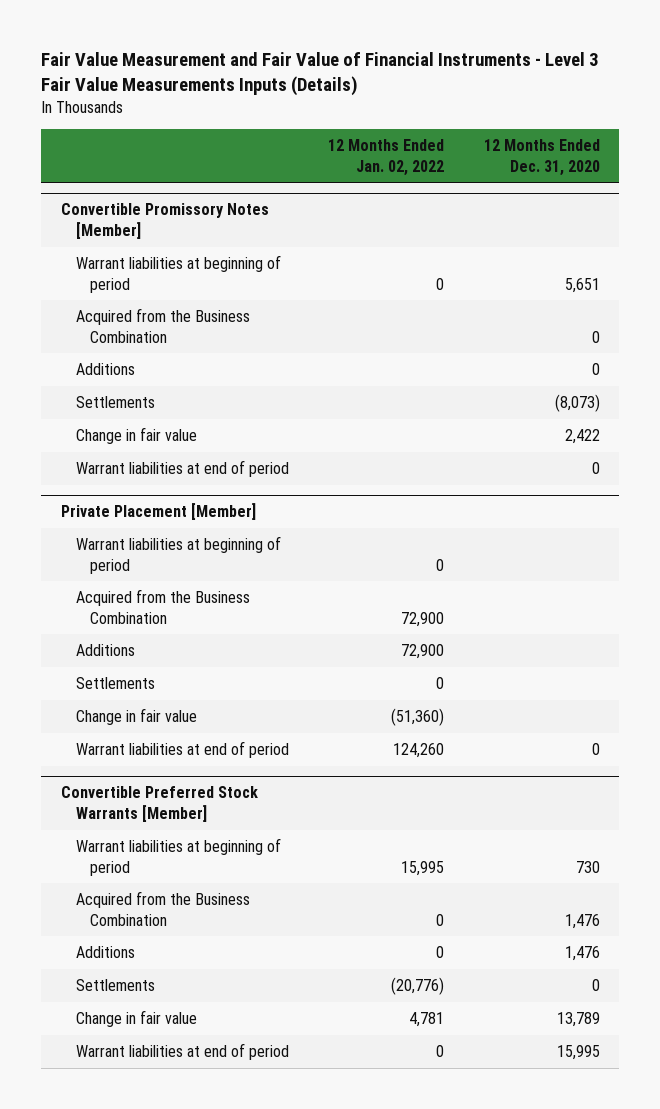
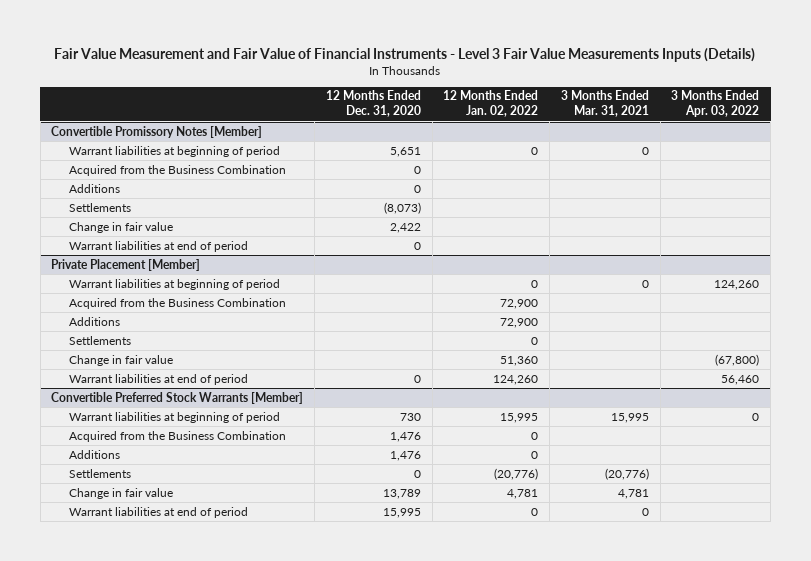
- | 12 Months Ended Jan. 02, 2022 | 12 Months Ended Dec. 31, 2020
+ | 12 Months Ended Dec. 31, 2020 | 12 Months Ended Jan. 02, 2022 | 3 Months Ended Mar. 31, 2021 | 3 Months Ended Apr. 03, 2022
@ Private Placement [Member]
- Change in fair value | (51,360) |
+ Change in fair value | | 51,360 | | (67,800)

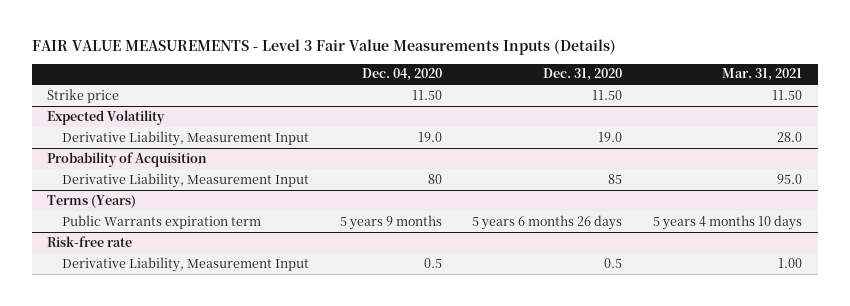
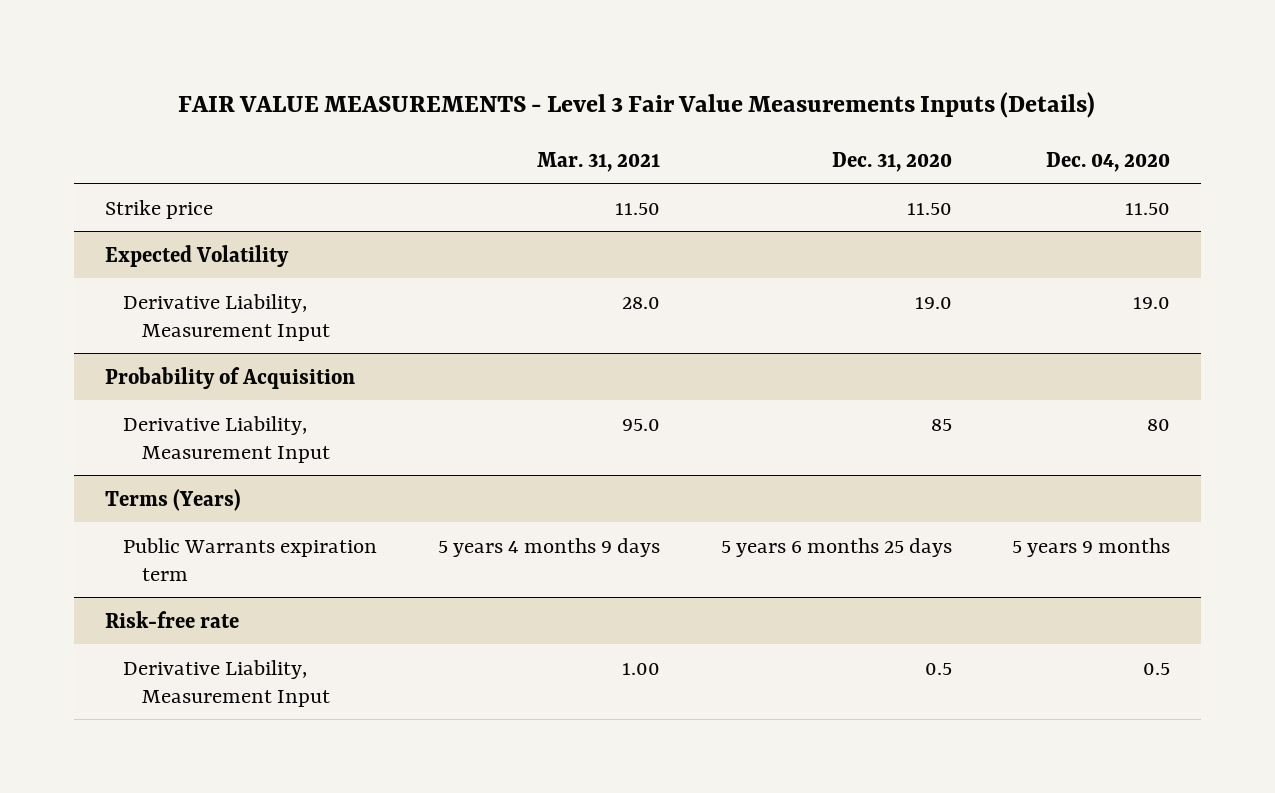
- | Dec. 04, 2020 | Dec. 31, 2020 | Mar. 31, 2021
+ | Mar. 31, 2021 | Dec. 31, 2020 | Dec. 04, 2020
@ Terms (Years)
- Public Warrants expiration term | 5 years 9 months | 5 years 6 months 26 days | 5 years 4 months 10 days
+ Public Warrants expiration term | 5 years 4 months 9 days | 5 years 6 months 25 days | 5 years 9 months

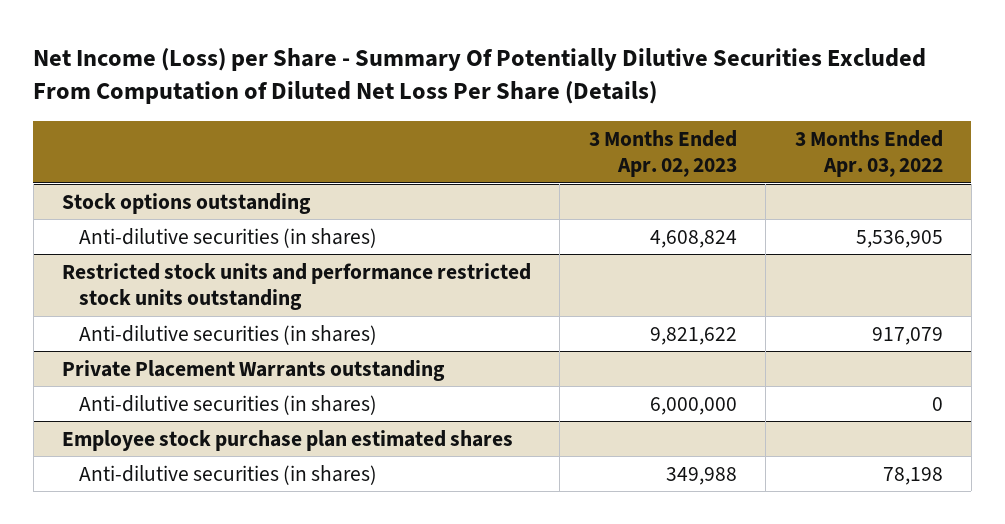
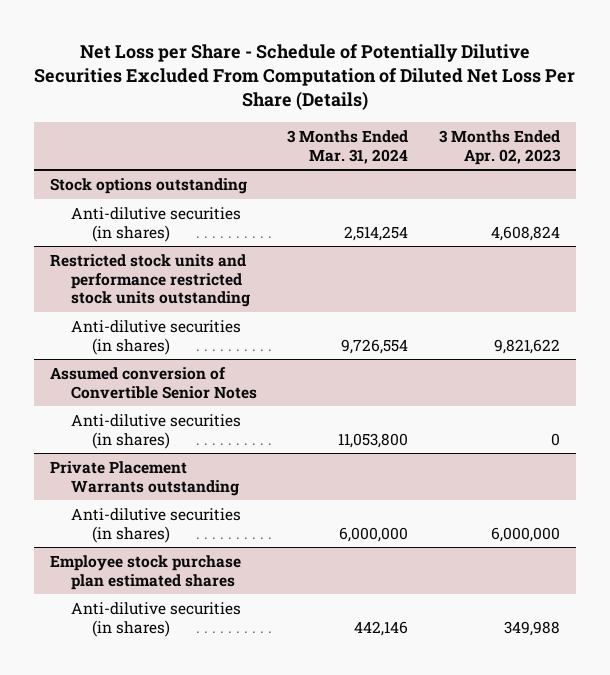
- Net Income (Loss) per Share - Summary Of Potentially Dilutive Securities Excluded From Computation of Diluted Net Loss Per Share (Details)
+ Net Loss per Share - Schedule of Potentially Dilutive Securities Excluded From Computation of Diluted Net Loss Per Share (Details)
- | 3 Months Ended Apr. 02, 2023 | 3 Months Ended Apr. 03, 2022
+ | 3 Months Ended Mar. 31, 2024 | 3 Months Ended Apr. 02, 2023
+ Assumed conversion of Convertible Senior Notes
+ Anti-dilutive securities (in shares) | 11,053,800 | 0

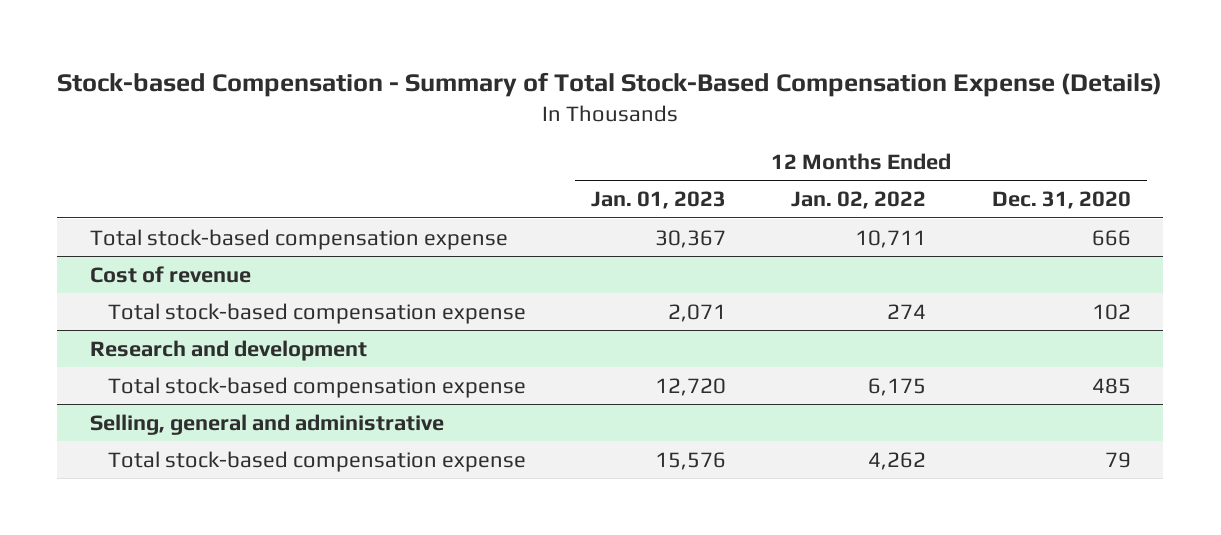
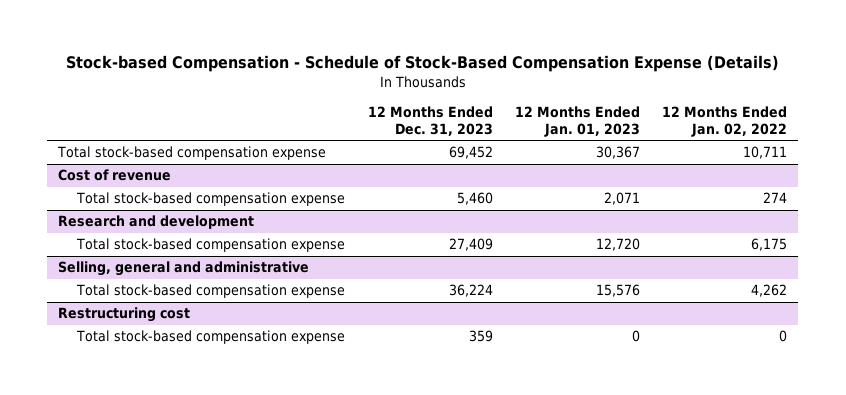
- Stock-based Compensation - Summary of Total Stock-Based Compensation Expense (Details)
+ Stock-based Compensation - Schedule of Stock-Based Compensation Expense (Details)
- | 12 Months Ended Jan. 01, 2023 | 12 Months Ended Jan. 02, 2022 | 12 Months Ended Dec. 31, 2020
+ | 12 Months Ended Dec. 31, 2023 | 12 Months Ended Jan. 01, 2023 | 12 Months Ended Jan. 02, 2022
+ Restructuring cost
+ Total stock-based compensation expense | 359 | 0 | 0

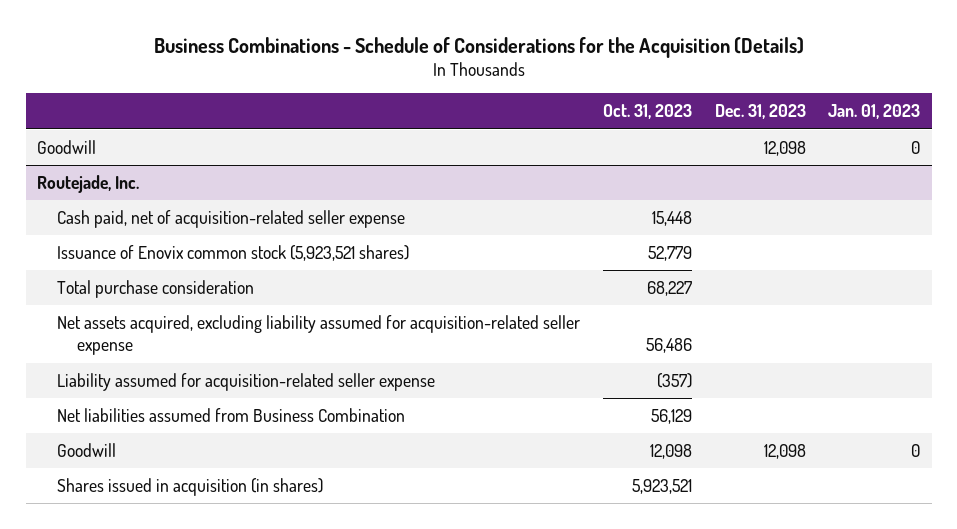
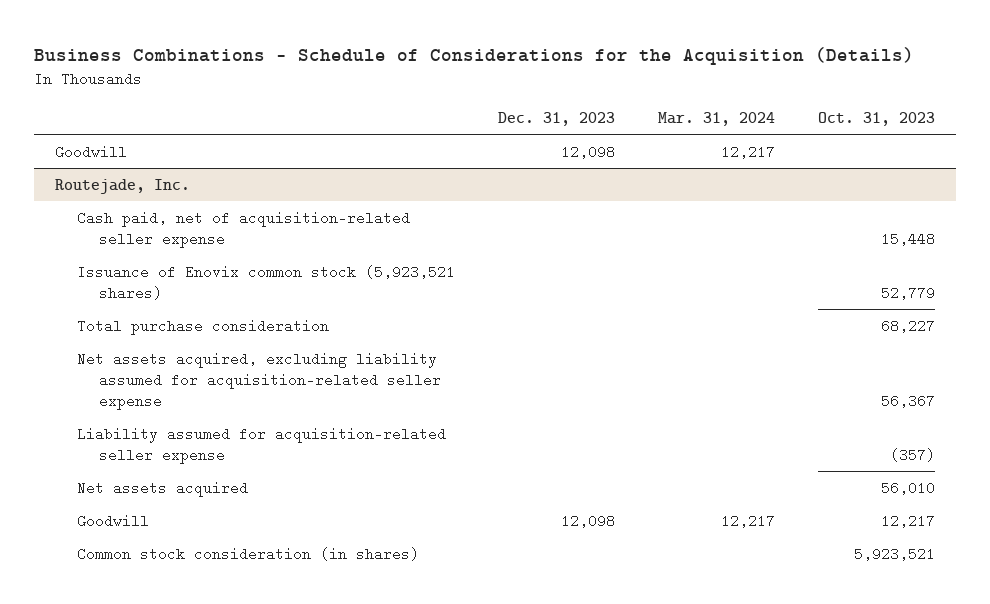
- | Oct. 31, 2023 | Dec. 31, 2023 | Jan. 01, 2023
+ | Dec. 31, 2023 | Mar. 31, 2024 | Oct. 31, 2023
@ Routejade, Inc.
- Net assets acquired, excluding liability assumed for acquisition-related seller expense | 56,486 | |
+ Net assets acquired, excluding liability assumed for acquisition-related seller expense | | | 56,367
- Net liabilities assumed from Business Combination | 56,129 | |
- Goodwill | 12,098 | 12,098 | 0
- Shares issued in acquisition (in shares) | 5,923,521 | |
+ Net assets acquired | | | 56,010
+ Goodwill | 12,098 | 12,217 | 12,217
+ Common stock consideration (in shares) | | | 5,923,521

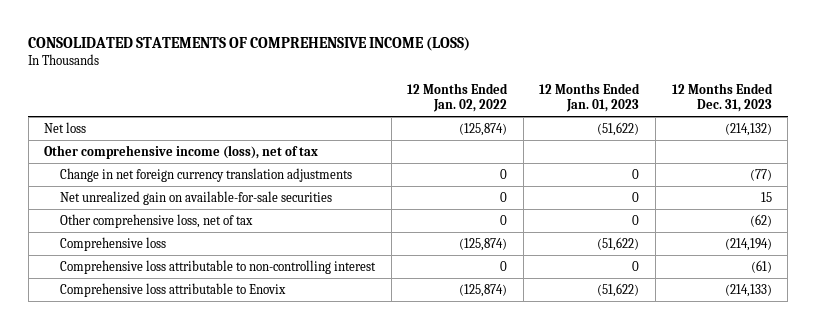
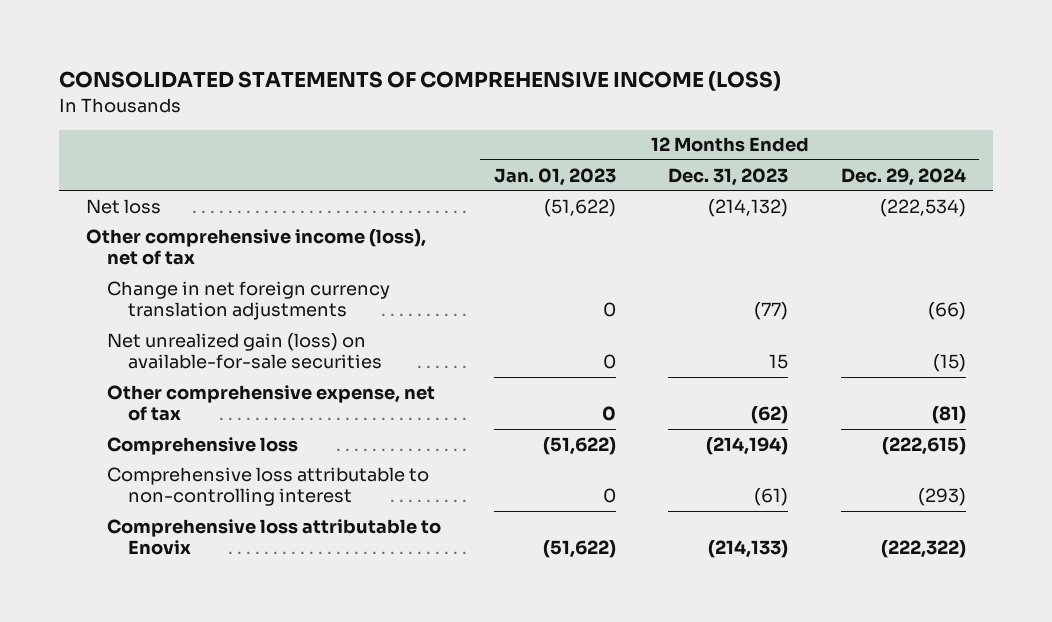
- | 12 Months Ended Jan. 02, 2022 | 12 Months Ended Jan. 01, 2023 | 12 Months Ended Dec. 31, 2023
+ | 12 Months Ended Jan. 01, 2023 | 12 Months Ended Dec. 31, 2023 | 12 Months Ended Dec. 29, 2024
- Net unrealized gain on available-for-sale securities | 0 | 0 | 15
- Other comprehensive loss, net of tax | 0 | 0 | (62)
+ Net unrealized gain (loss) on available-for-sale securities | 0 | 15 | (15)
+ Other comprehensive expense, net of tax | 0 | (62) | (81)

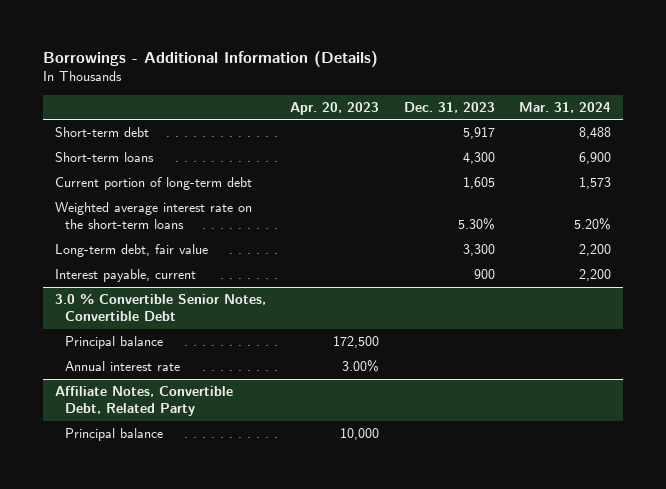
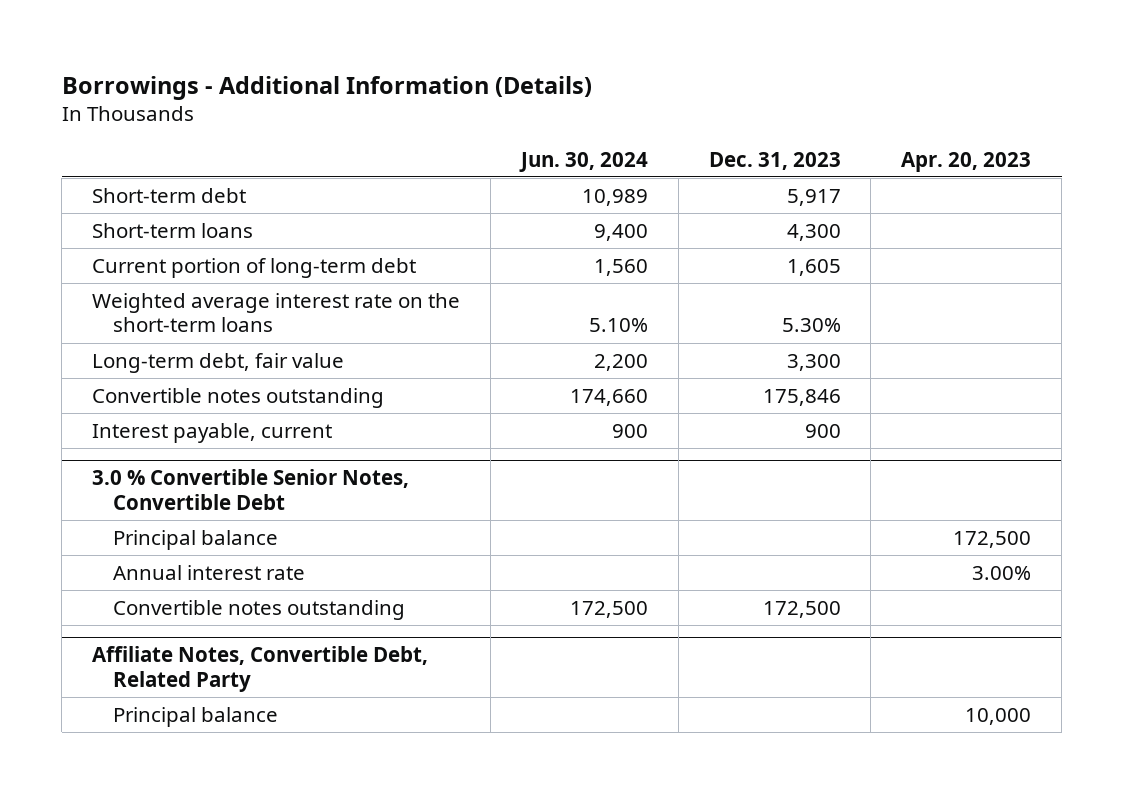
- | Apr. 20, 2023 | Dec. 31, 2023 | Mar. 31, 2024
+ | Jun. 30, 2024 | Dec. 31, 2023 | Apr. 20, 2023
+ Convertible notes outstanding | 174,660 | 175,846 |
@ 3.0 % Convertible Senior Notes, Convertible Debt
+ Convertible notes outstanding | 172,500 | 172,500 |

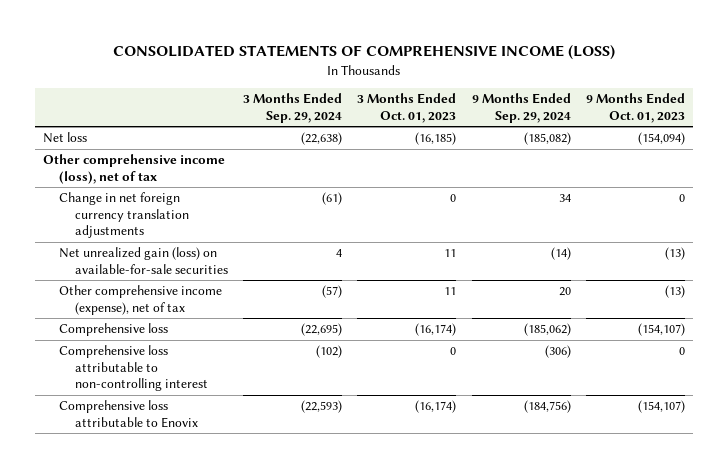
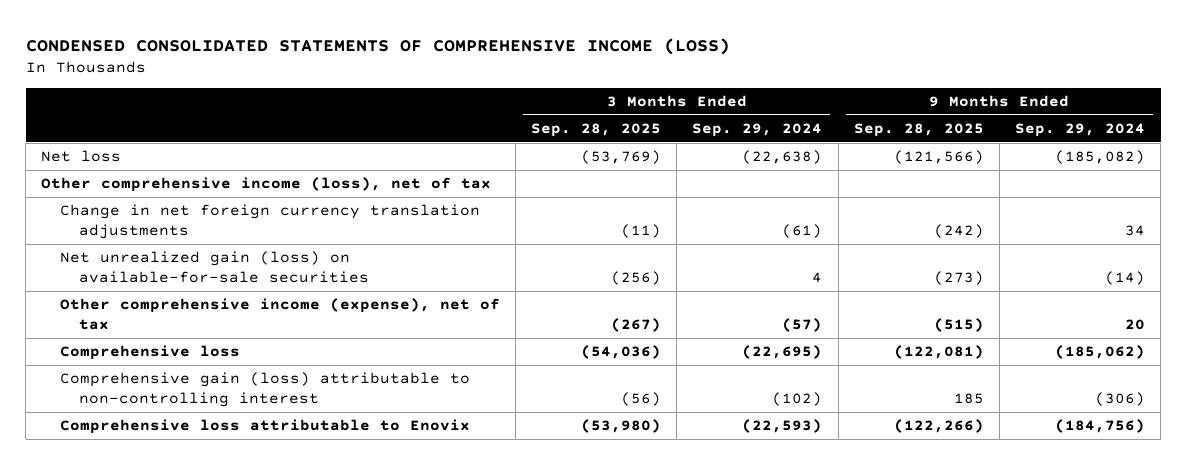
- CONSOLIDATED STATEMENTS OF COMPREHENSIVE INCOME (LOSS)
+ CONDENSED CONSOLIDATED STATEMENTS OF COMPREHENSIVE INCOME (LOSS)
- | 3 Months Ended Sep. 29, 2024 | 3 Months Ended Oct. 01, 2023 | 9 Months Ended Sep. 29, 2024 | 9 Months Ended Oct. 01, 2023
+ | 3 Months Ended Sep. 28, 2025 | 3 Months Ended Sep. 29, 2024 | 9 Months Ended Sep. 28, 2025 | 9 Months Ended Sep. 29, 2024
- Comprehensive loss attributable to non-controlling interest | (102) | 0 | (306) | 0
+ Comprehensive gain (loss) attributable to non-controlling interest | (56) | (102) | 185 | (306)

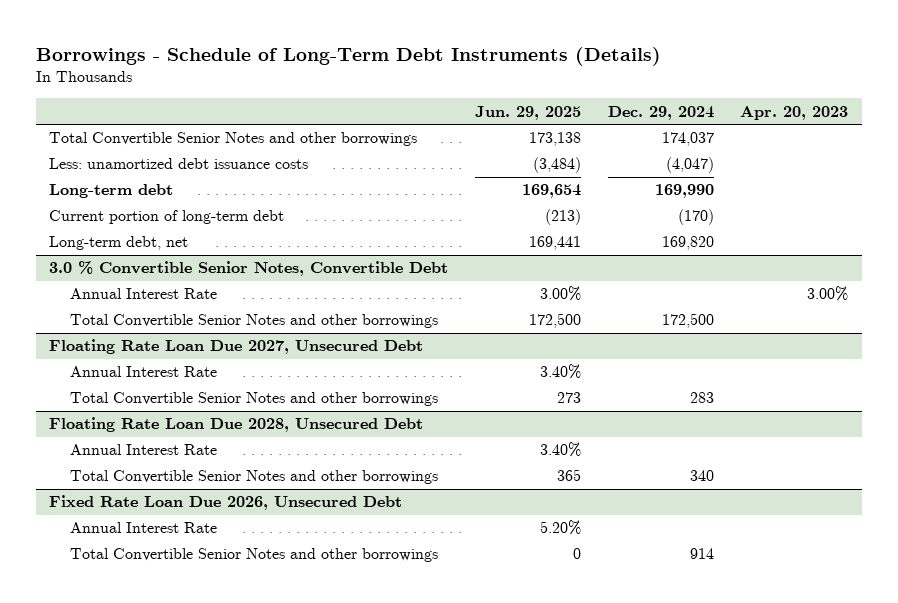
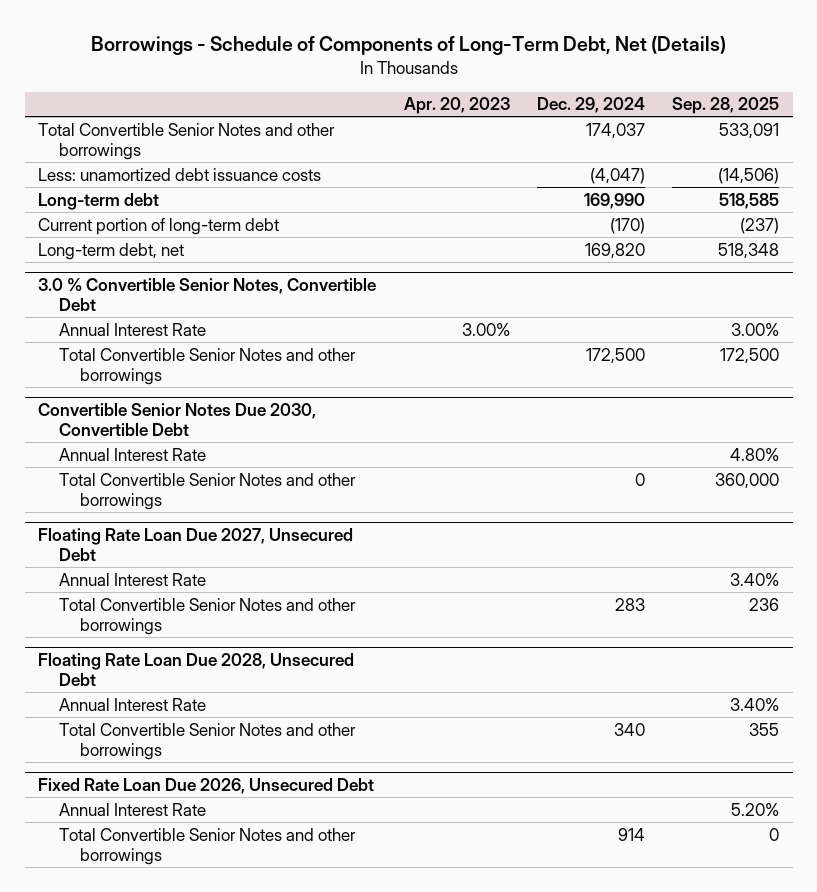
- Borrowings - Schedule of Long-Term Debt Instruments (Details)
+ Borrowings - Schedule of Components of Long-Term Debt, Net (Details)
- | Jun. 29, 2025 | Dec. 29, 2024 | Apr. 20, 2023
+ | Apr. 20, 2023 | Dec. 29, 2024 | Sep. 28, 2025
+ Convertible Senior Notes Due 2030, Convertible Debt
+ Annual Interest Rate | | | 4.80%
+ Total Convertible Senior Notes and other borrowings | | 0 | 360,000

